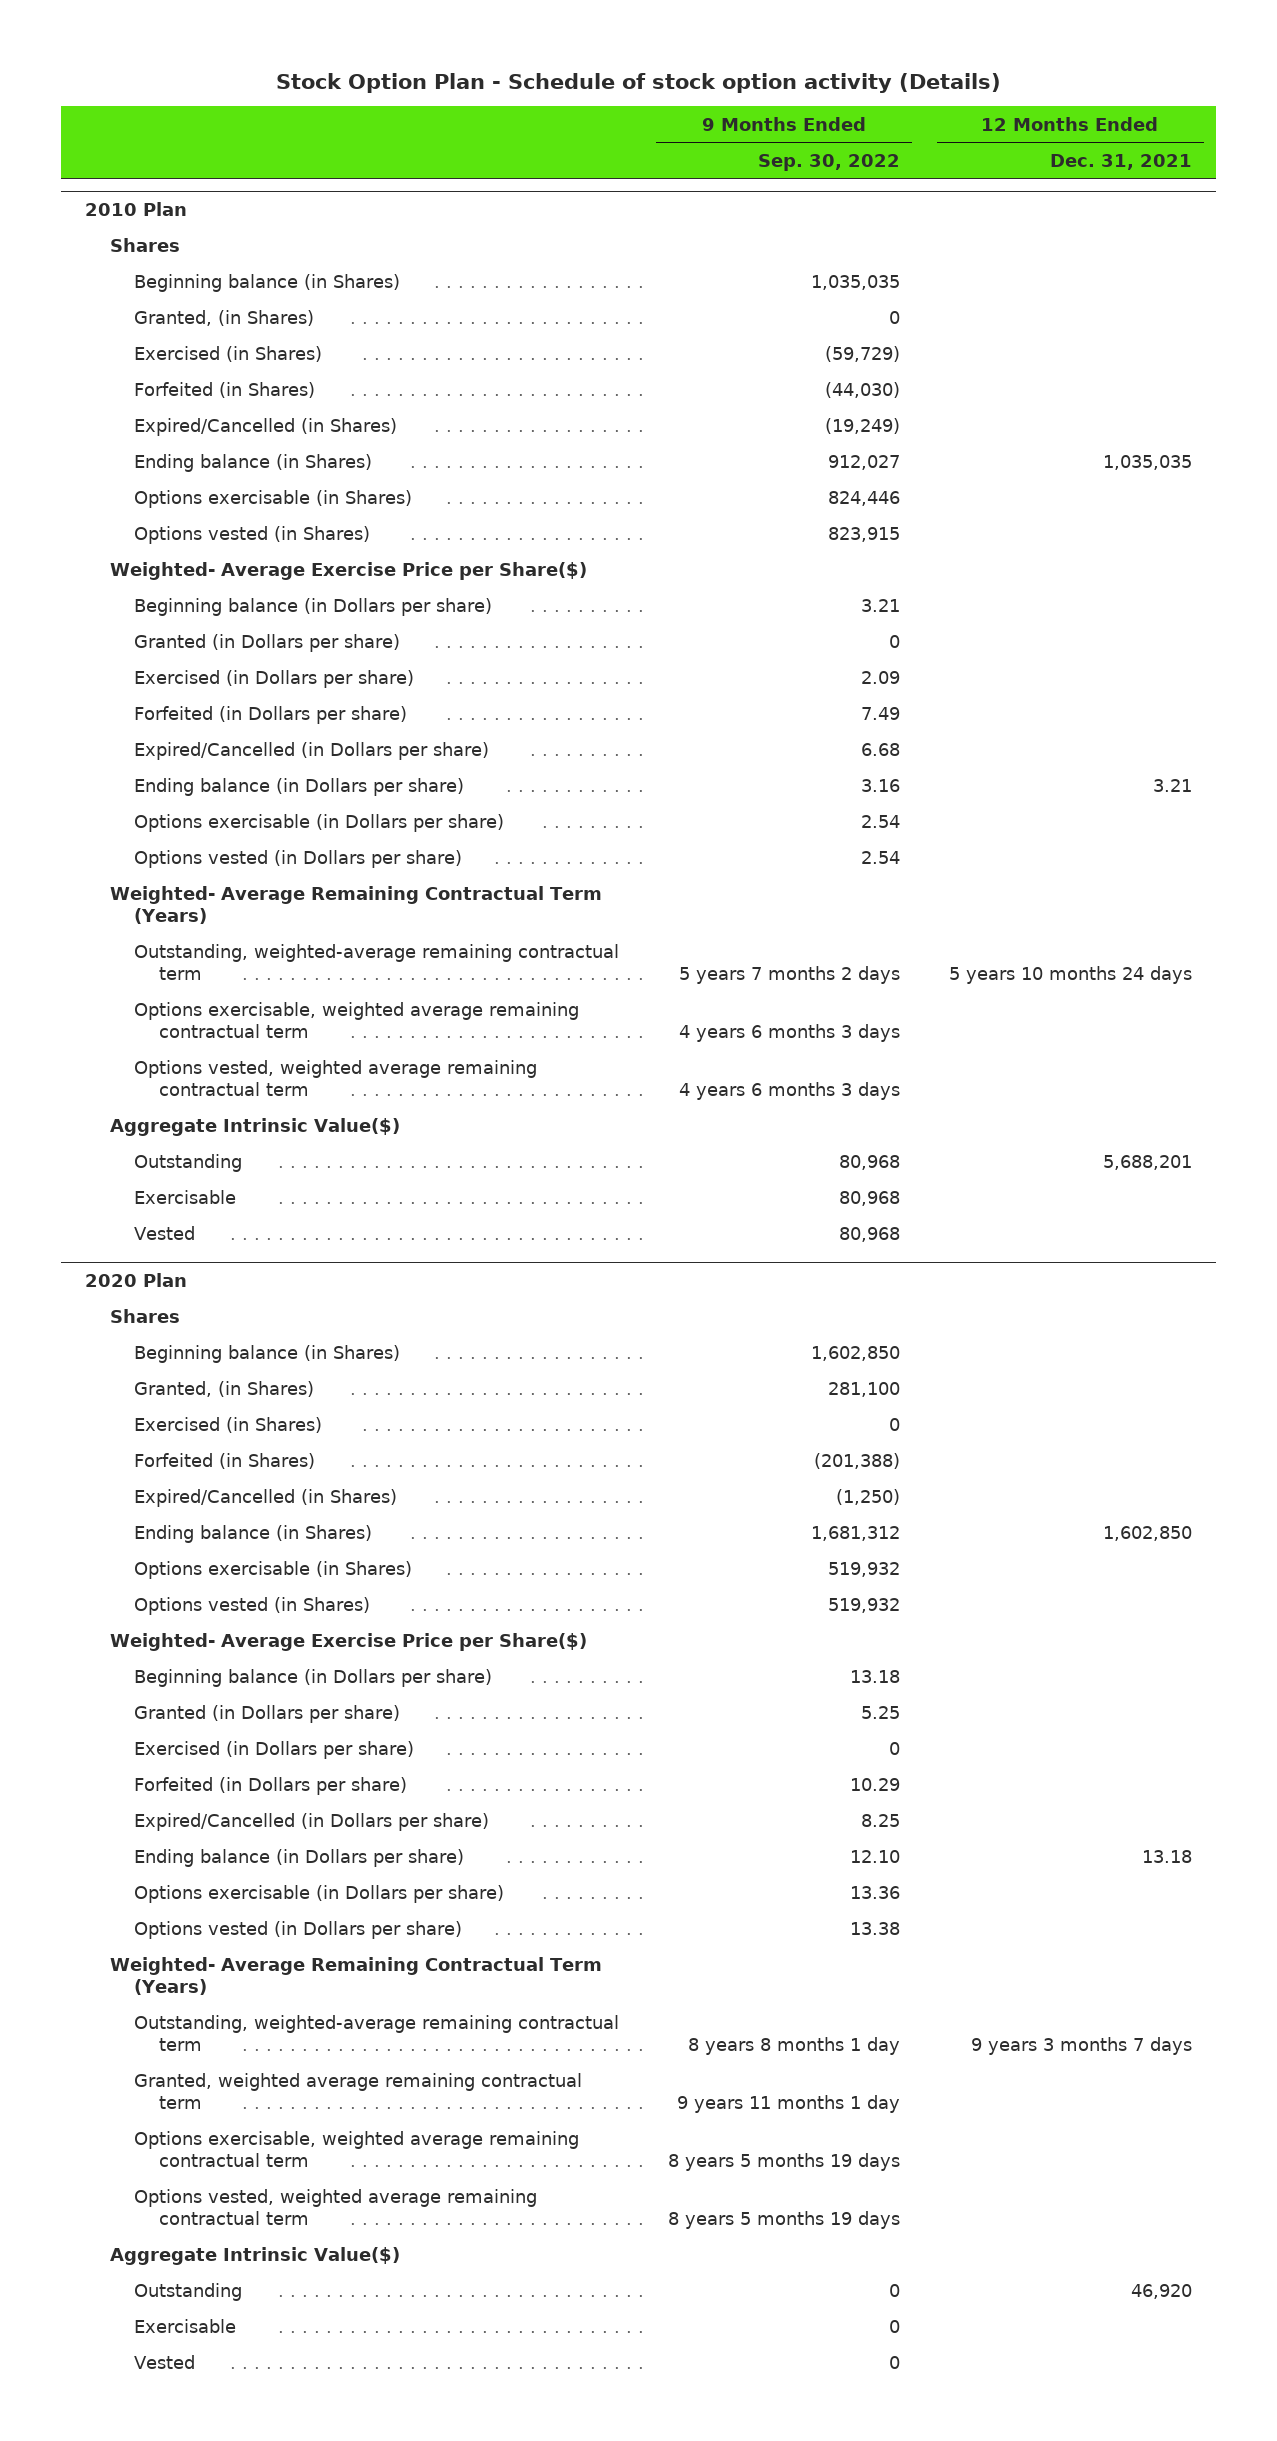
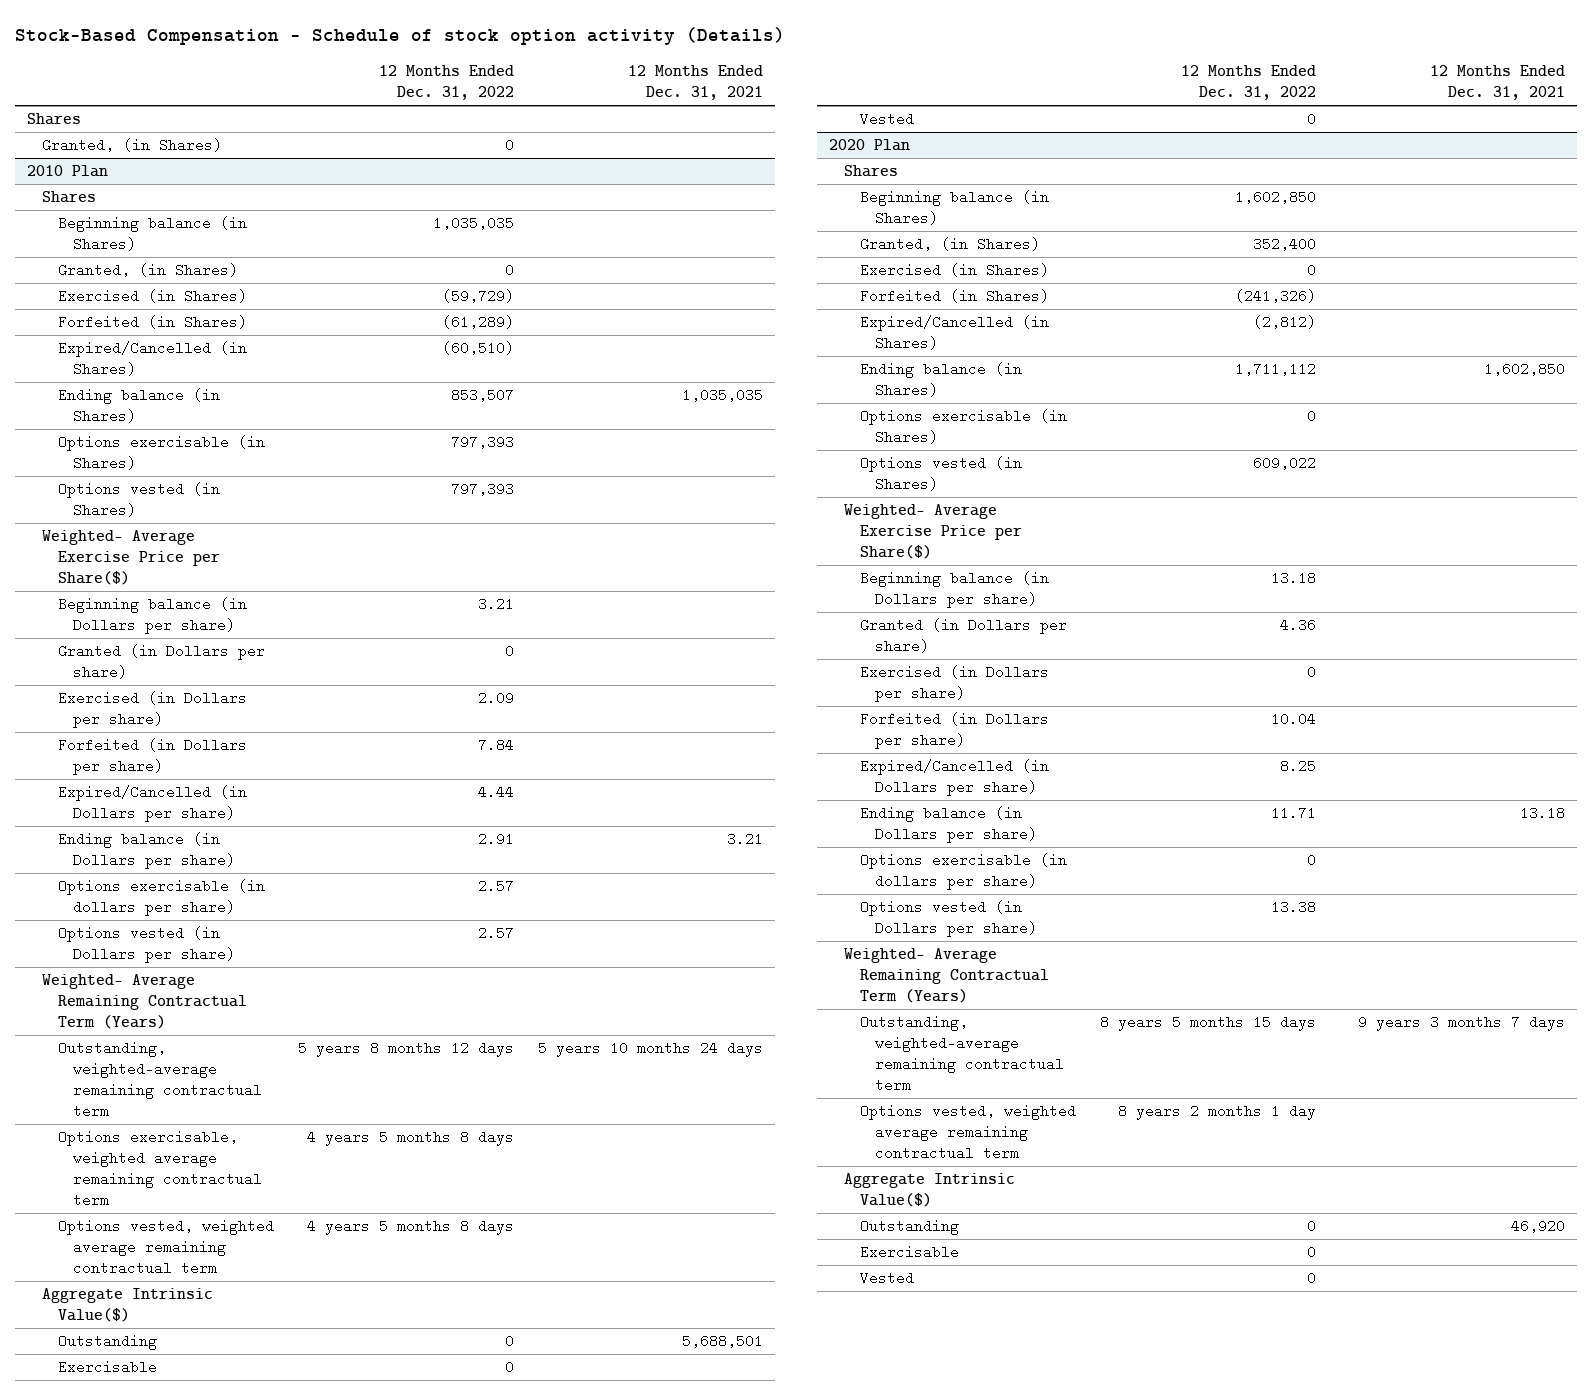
- Stock Option Plan - Schedule of stock option activity (Details)
+ Stock-Based Compensation - Schedule of stock option activity (Details)
- | 9 Months Ended Sep. 30, 2022 | 12 Months Ended Dec. 31, 2021
+ | 12 Months Ended Dec. 31, 2022 | 12 Months Ended Dec. 31, 2021
+ Shares
+ Granted, (in Shares) | 0 |
@ 2010 Plan
- Options exercisable (in Dollars per share) | 2.54 |
+ Options exercisable (in dollars per share) | 2.57 |
- Outstanding | 80,968 | 5,688,201
+ Outstanding | 0 | 5,688,501
@ 2020 Plan
- Options exercisable (in Dollars per share) | 13.36 |
+ Options exercisable (in dollars per share) | 0 |
- Granted, weighted average remaining contractual term | 9 years 11 months 1 day |
- Options exercisable, weighted average remaining contractual term | 8 years 5 months 19 days |

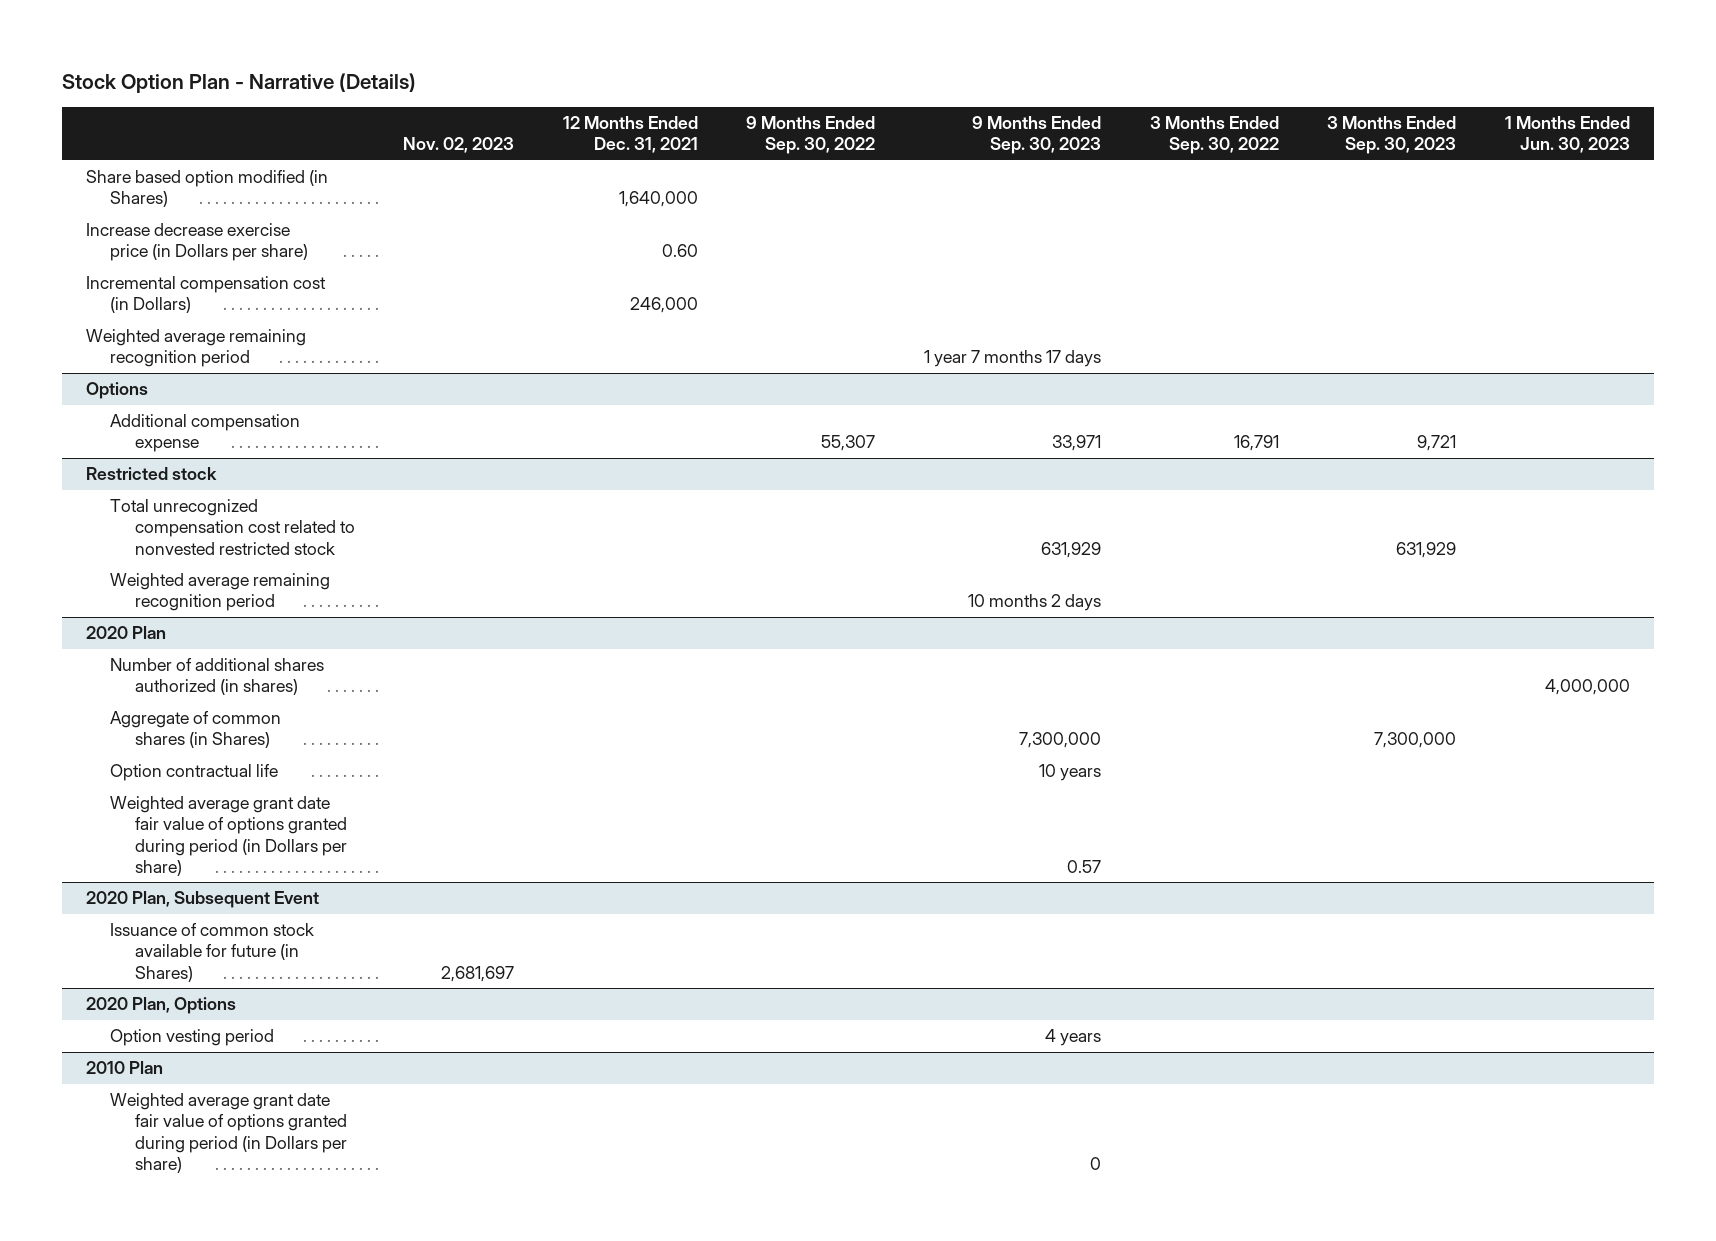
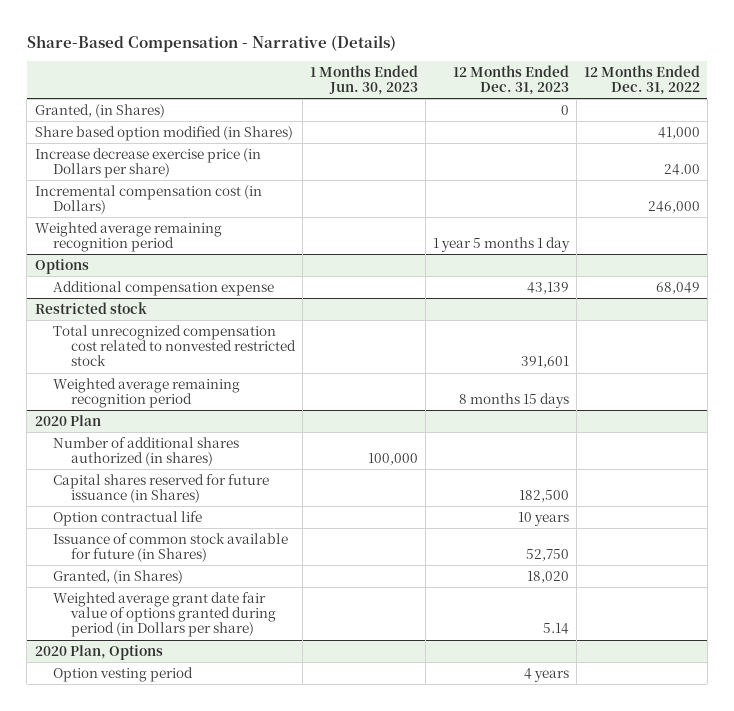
- Stock Option Plan - Narrative (Details)
+ Share-Based Compensation - Narrative (Details)
- | Nov. 02, 2023 | 12 Months Ended Dec. 31, 2021 | 9 Months Ended Sep. 30, 2022 | 9 Months Ended Sep. 30, 2023 | 3 Months Ended Sep. 30, 2022 | 3 Months Ended Sep. 30, 2023 | 1 Months Ended Jun. 30, 2023
+ | 1 Months Ended Jun. 30, 2023 | 12 Months Ended Dec. 31, 2023 | 12 Months Ended Dec. 31, 2022
+ Granted, (in Shares) | | 0 |
@ 2020 Plan
- Number of additional shares authorized (in shares) | | | | | | | 4,000,000
- Aggregate of common shares (in Shares) | | | | 7,300,000 | | 7,300,000 |
+ Number of additional shares authorized (in shares) | 100,000 | |
+ Capital shares reserved for future issuance (in Shares) | | 182,500 |
+ Issuance of common stock available for future (in Shares) | | 52,750 |
+ Granted, (in Shares) | | 18,020 |
- 2020 Plan, Subsequent Event
- Issuance of common stock available for future (in Shares) | 2,681,697 | | | | | |
- 2010 Plan
- Weighted average grant date fair value of options granted during period (in Dollars per share) | | | | 0 | | |

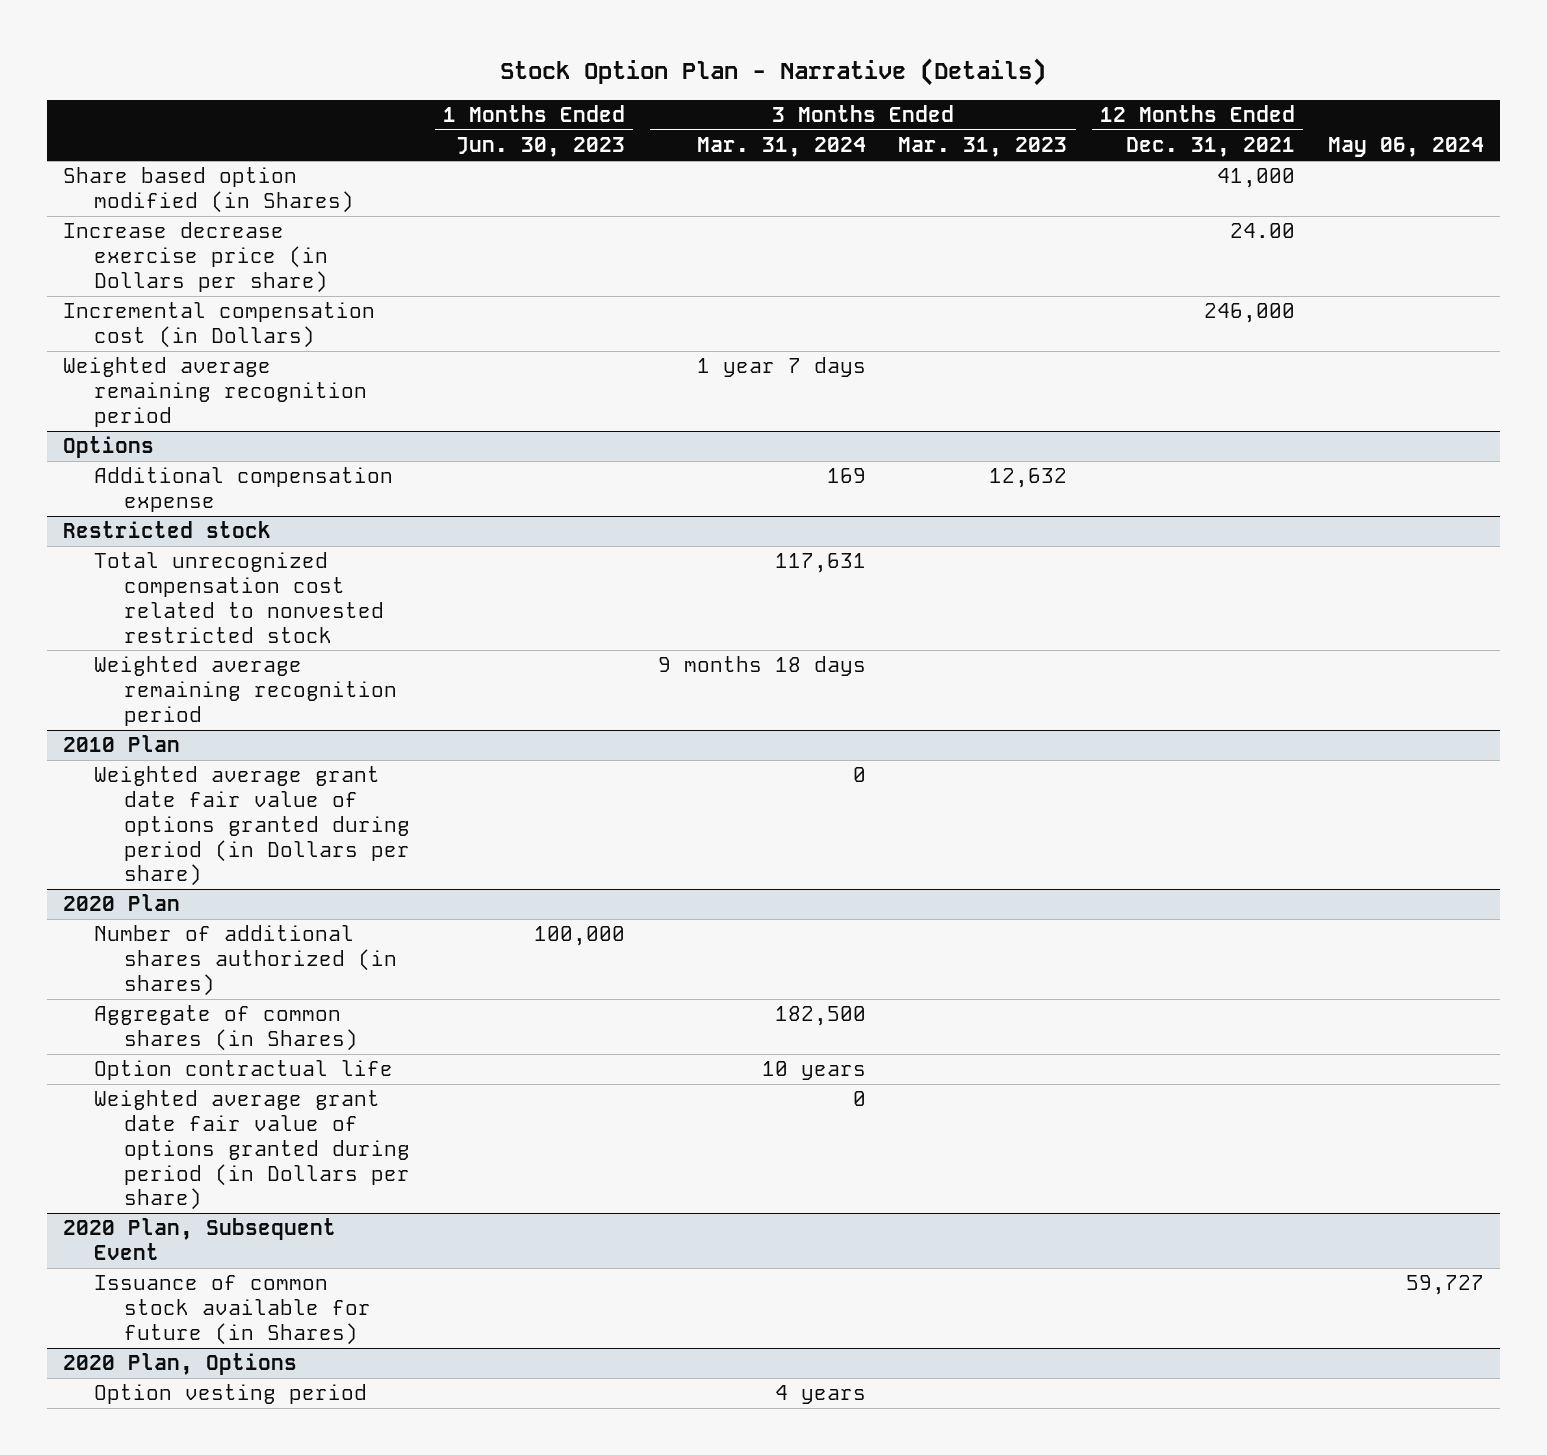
- Share-Based Compensation - Narrative (Details)
+ Stock Option Plan - Narrative (Details)
- | 1 Months Ended Jun. 30, 2023 | 12 Months Ended Dec. 31, 2023 | 12 Months Ended Dec. 31, 2022
+ | 1 Months Ended Jun. 30, 2023 | 3 Months Ended Mar. 31, 2024 | 3 Months Ended Mar. 31, 2023 | 12 Months Ended Dec. 31, 2021 | May 06, 2024
- Granted, (in Shares) | | 0 |
+ 2010 Plan
+ Weighted average grant date fair value of options granted during period (in Dollars per share) | | 0 | | |
@ 2020 Plan
- Capital shares reserved for future issuance (in Shares) | | 182,500 |
+ Aggregate of common shares (in Shares) | | 182,500 | | |
- Issuance of common stock available for future (in Shares) | | 52,750 |
- Granted, (in Shares) | | 18,020 |
+ 2020 Plan, Subsequent Event
+ Issuance of common stock available for future (in Shares) | | | | | 59,727

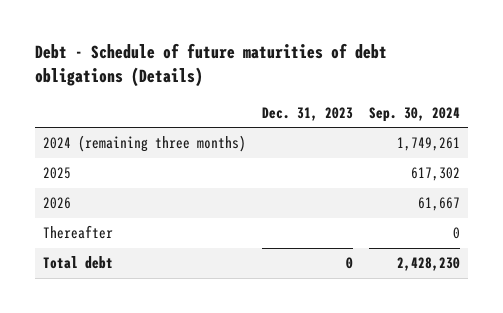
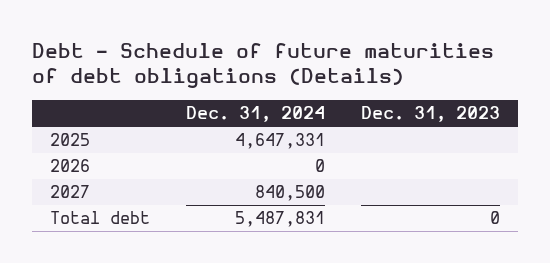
- | Dec. 31, 2023 | Sep. 30, 2024
+ | Dec. 31, 2024 | Dec. 31, 2023
- 2024 (remaining three months) | | 1,749,261
- Thereafter | | 0
+ 2027 | 840,500 |

